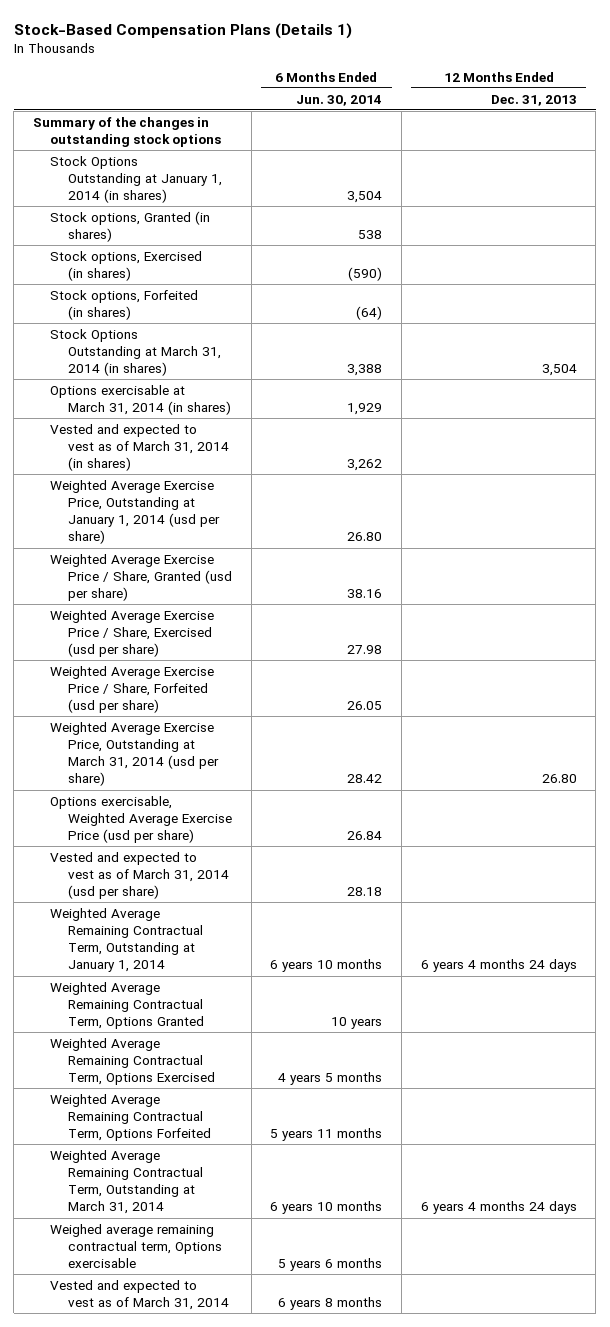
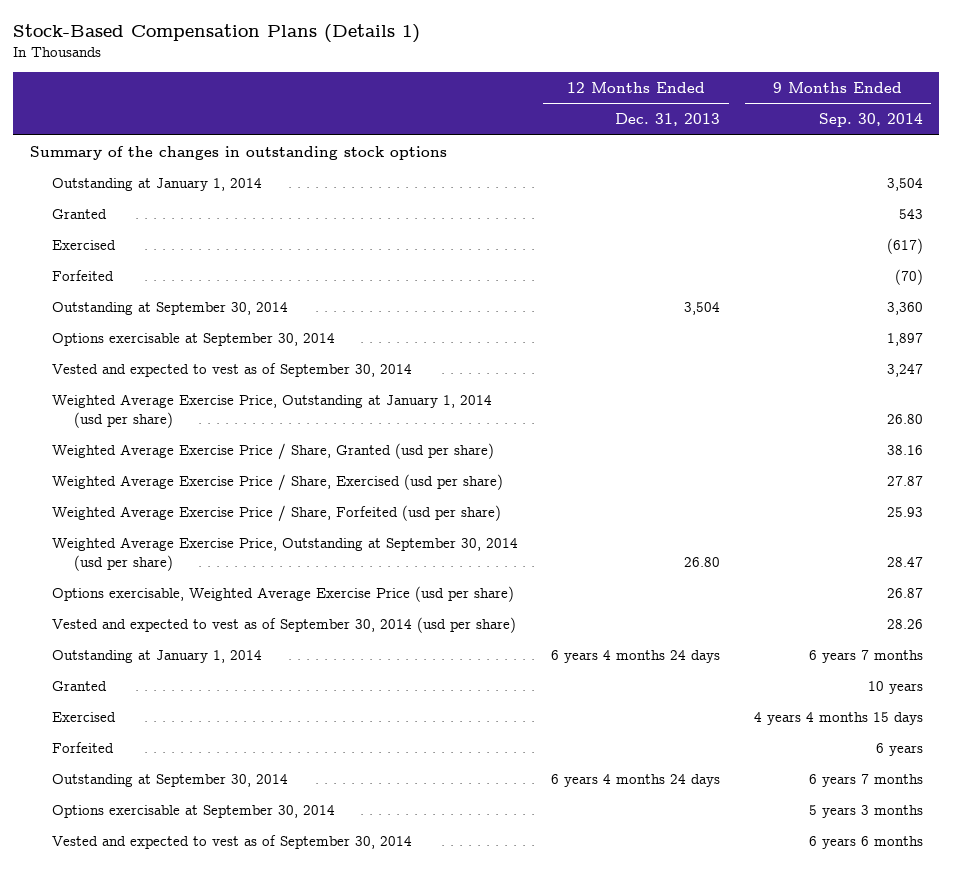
- | 6 Months Ended Jun. 30, 2014 | 12 Months Ended Dec. 31, 2013
+ | 12 Months Ended Dec. 31, 2013 | 9 Months Ended Sep. 30, 2014
- Stock Options Outstanding at January 1, 2014 (in shares) | 3,504 |
- Stock options, Granted (in shares) | 538 |
- Stock options, Exercised (in shares) | (590) |
- Stock options, Forfeited (in shares) | (64) |
- Stock Options Outstanding at March 31, 2014 (in shares) | 3,388 | 3,504
- Options exercisable at March 31, 2014 (in shares) | 1,929 |
- Vested and expected to vest as of March 31, 2014 (in shares) | 3,262 |
+ Outstanding at January 1, 2014 | | 3,504
+ Granted | | 543
+ Exercised | | (617)
+ Forfeited | | (70)
+ Outstanding at September 30, 2014 | 3,504 | 3,360
+ Options exercisable at September 30, 2014 | | 1,897
+ Vested and expected to vest as of September 30, 2014 | | 3,247
- Weighted Average Exercise Price, Outstanding at March 31, 2014 (usd per share) | 28.42 | 26.80
+ Weighted Average Exercise Price, Outstanding at September 30, 2014 (usd per share) | 26.80 | 28.47
- Vested and expected to vest as of March 31, 2014 (usd per share) | 28.18 |
- Weighted Average Remaining Contractual Term, Outstanding at January 1, 2014 | 6 years 10 months | 6 years 4 months 24 days
- Weighted Average Remaining Contractual Term, Options Granted | 10 years |
- Weighted Average Remaining Contractual Term, Options Exercised | 4 years 5 months |
- Weighted Average Remaining Contractual Term, Options Forfeited | 5 years 11 months |
- Weighted Average Remaining Contractual Term, Outstanding at March 31, 2014 | 6 years 10 months | 6 years 4 months 24 days
- Weighed average remaining contractual term, Options exercisable | 5 years 6 months |
- Vested and expected to vest as of March 31, 2014 | 6 years 8 months |
+ Vested and expected to vest as of September 30, 2014 (usd per share) | | 28.26
+ Outstanding at January 1, 2014 | 6 years 4 months 24 days | 6 years 7 months
+ Granted | | 10 years
+ Exercised | | 4 years 4 months 15 days
+ Forfeited | | 6 years
+ Outstanding at September 30, 2014 | 6 years 4 months 24 days | 6 years 7 months
+ Options exercisable at September 30, 2014 | | 5 years 3 months
+ Vested and expected to vest as of September 30, 2014 | | 6 years 6 months

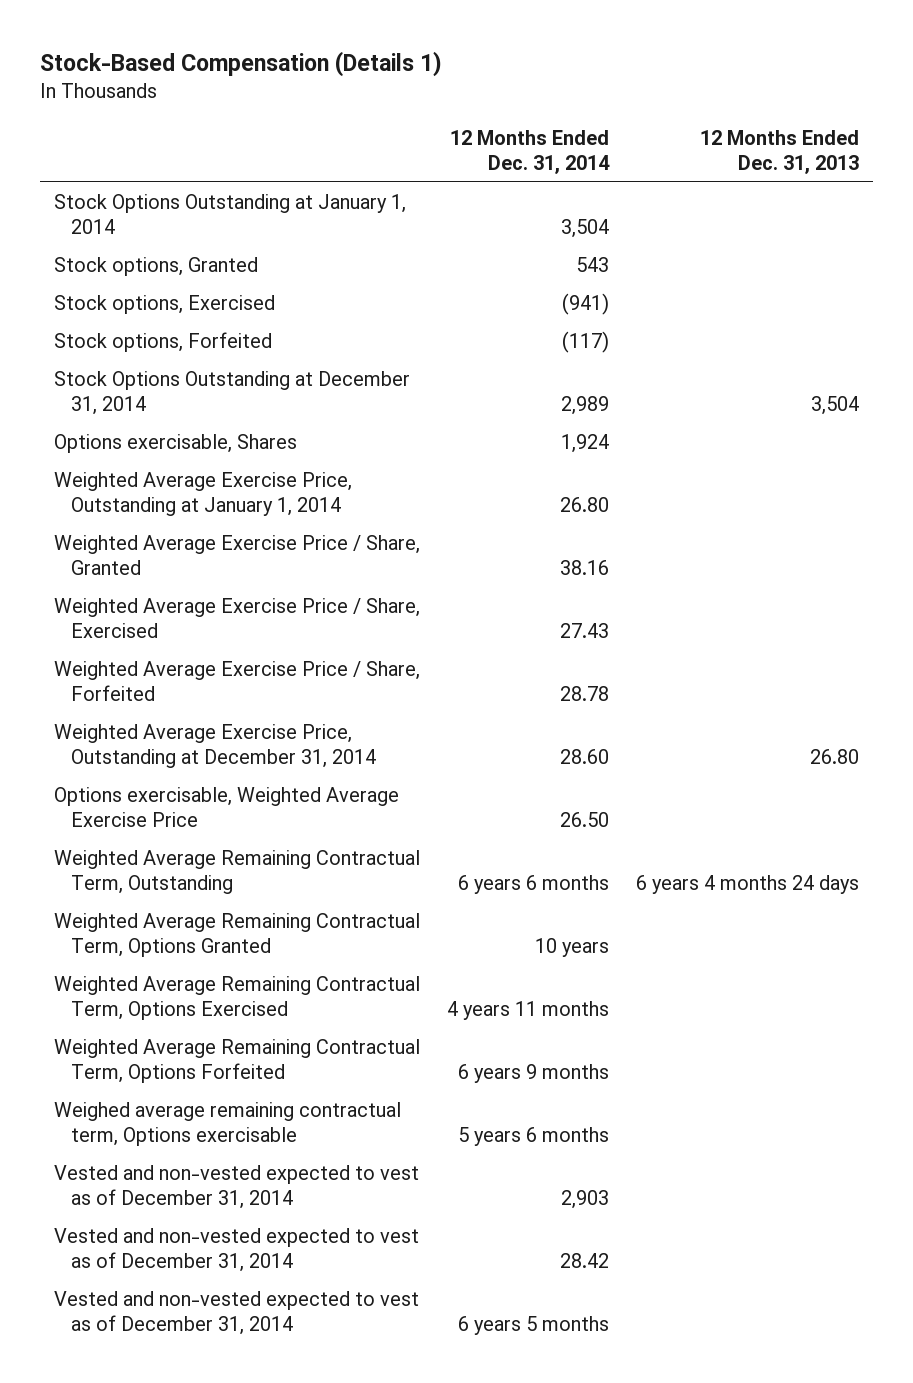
- Stock-Based Compensation Plans (Details 1)
+ Stock-Based Compensation (Details 1)
- | 12 Months Ended Dec. 31, 2013 | 9 Months Ended Sep. 30, 2014
+ | 12 Months Ended Dec. 31, 2014 | 12 Months Ended Dec. 31, 2013
- Summary of the changes in outstanding stock options
- Outstanding at January 1, 2014 | | 3,504
- Granted | | 543
- Exercised | | (617)
- Forfeited | | (70)
- Outstanding at September 30, 2014 | 3,504 | 3,360
- Options exercisable at September 30, 2014 | | 1,897
- Vested and expected to vest as of September 30, 2014 | | 3,247
- Weighted Average Exercise Price, Outstanding at January 1, 2014 (usd per share) | | 26.80
- Weighted Average Exercise Price / Share, Granted (usd per share) | | 38.16
- Weighted Average Exercise Price / Share, Exercised (usd per share) | | 27.87
- Weighted Average Exercise Price / Share, Forfeited (usd per share) | | 25.93
- Weighted Average Exercise Price, Outstanding at September 30, 2014 (usd per share) | 26.80 | 28.47
- Options exercisable, Weighted Average Exercise Price (usd per share) | | 26.87
- Vested and expected to vest as of September 30, 2014 (usd per share) | | 28.26
- Outstanding at January 1, 2014 | 6 years 4 months 24 days | 6 years 7 months
- Granted | | 10 years
- Exercised | | 4 years 4 months 15 days
- Forfeited | | 6 years
- Outstanding at September 30, 2014 | 6 years 4 months 24 days | 6 years 7 months
- Options exercisable at September 30, 2014 | | 5 years 3 months
- Vested and expected to vest as of September 30, 2014 | | 6 years 6 months
+ Stock Options Outstanding at January 1, 2014 | 3,504 |
+ Stock options, Granted | 543 |
+ Stock options, Exercised | (941) |
+ Stock options, Forfeited | (117) |
+ Stock Options Outstanding at December 31, 2014 | 2,989 | 3,504
+ Options exercisable, Shares | 1,924 |
+ Weighted Average Exercise Price, Outstanding at January 1, 2014 | 26.80 |
+ Weighted Average Exercise Price / Share, Granted | 38.16 |
+ Weighted Average Exercise Price / Share, Exercised | 27.43 |
+ Weighted Average Exercise Price / Share, Forfeited | 28.78 |
+ Weighted Average Exercise Price, Outstanding at December 31, 2014 | 28.60 | 26.80
+ Options exercisable, Weighted Average Exercise Price | 26.50 |
+ Weighted Average Remaining Contractual Term, Outstanding | 6 years 6 months | 6 years 4 months 24 days
+ Weighted Average Remaining Contractual Term, Options Granted | 10 years |
+ Weighted Average Remaining Contractual Term, Options Exercised | 4 years 11 months |
+ Weighted Average Remaining Contractual Term, Options Forfeited | 6 years 9 months |
+ Weighed average remaining contractual term, Options exercisable | 5 years 6 months |
+ Vested and non-vested expected to vest as of December 31, 2014 | 2,903 |
+ Vested and non-vested expected to vest as of December 31, 2014 | 28.42 |
+ Vested and non-vested expected to vest as of December 31, 2014 | 6 years 5 months |

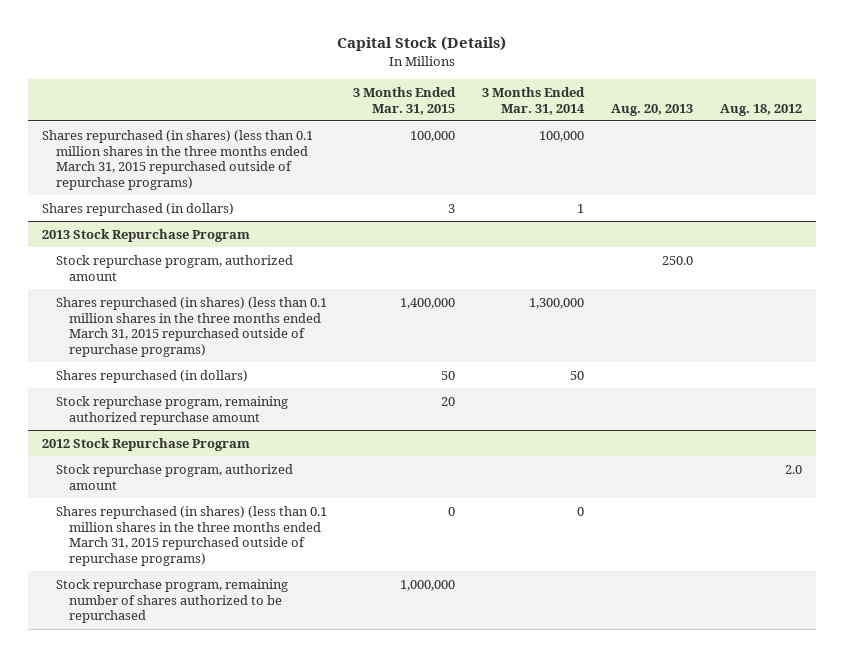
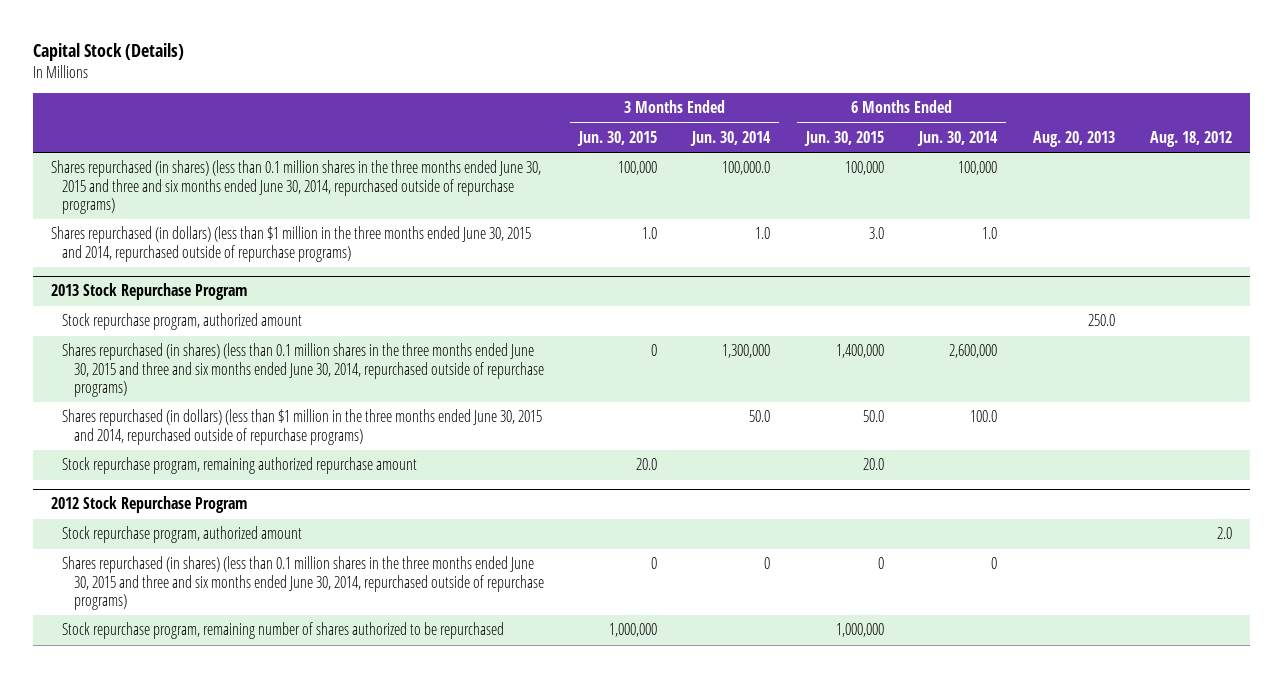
- | 3 Months Ended Mar. 31, 2015 | 3 Months Ended Mar. 31, 2014 | Aug. 20, 2013 | Aug. 18, 2012
+ | 3 Months Ended Jun. 30, 2015 | 3 Months Ended Jun. 30, 2014 | 6 Months Ended Jun. 30, 2015 | 6 Months Ended Jun. 30, 2014 | Aug. 20, 2013 | Aug. 18, 2012
- Shares repurchased (in shares) (less than 0.1 million shares in the three months ended March 31, 2015 repurchased outside of repurchase programs) | 100,000 | 100,000 | |
- Shares repurchased (in dollars) | 3 | 1 | |
+ Shares repurchased (in shares) (less than 0.1 million shares in the three months ended June 30, 2015 and three and six months ended June 30, 2014, repurchased outside of repurchase programs) | 100,000 | 100,000.0 | 100,000 | 100,000 | |
+ Shares repurchased (in dollars) (less than $1 million in the three months ended June 30, 2015 and 2014, repurchased outside of repurchase programs) | 1.0 | 1.0 | 3.0 | 1.0 | |
@ 2013 Stock Repurchase Program
- Shares repurchased (in shares) (less than 0.1 million shares in the three months ended March 31, 2015 repurchased outside of repurchase programs) | 1,400,000 | 1,300,000 | |
- Shares repurchased (in dollars) | 50 | 50 | |
+ Shares repurchased (in shares) (less than 0.1 million shares in the three months ended June 30, 2015 and three and six months ended June 30, 2014, repurchased outside of repurchase programs) | 0 | 1,300,000 | 1,400,000 | 2,600,000 | |
+ Shares repurchased (in dollars) (less than $1 million in the three months ended June 30, 2015 and 2014, repurchased outside of repurchase programs) | | 50.0 | 50.0 | 100.0 | |
@ 2012 Stock Repurchase Program
- Shares repurchased (in shares) (less than 0.1 million shares in the three months ended March 31, 2015 repurchased outside of repurchase programs) | 0 | 0 | |
+ Shares repurchased (in shares) (less than 0.1 million shares in the three months ended June 30, 2015 and three and six months ended June 30, 2014, repurchased outside of repurchase programs) | 0 | 0 | 0 | 0 | |

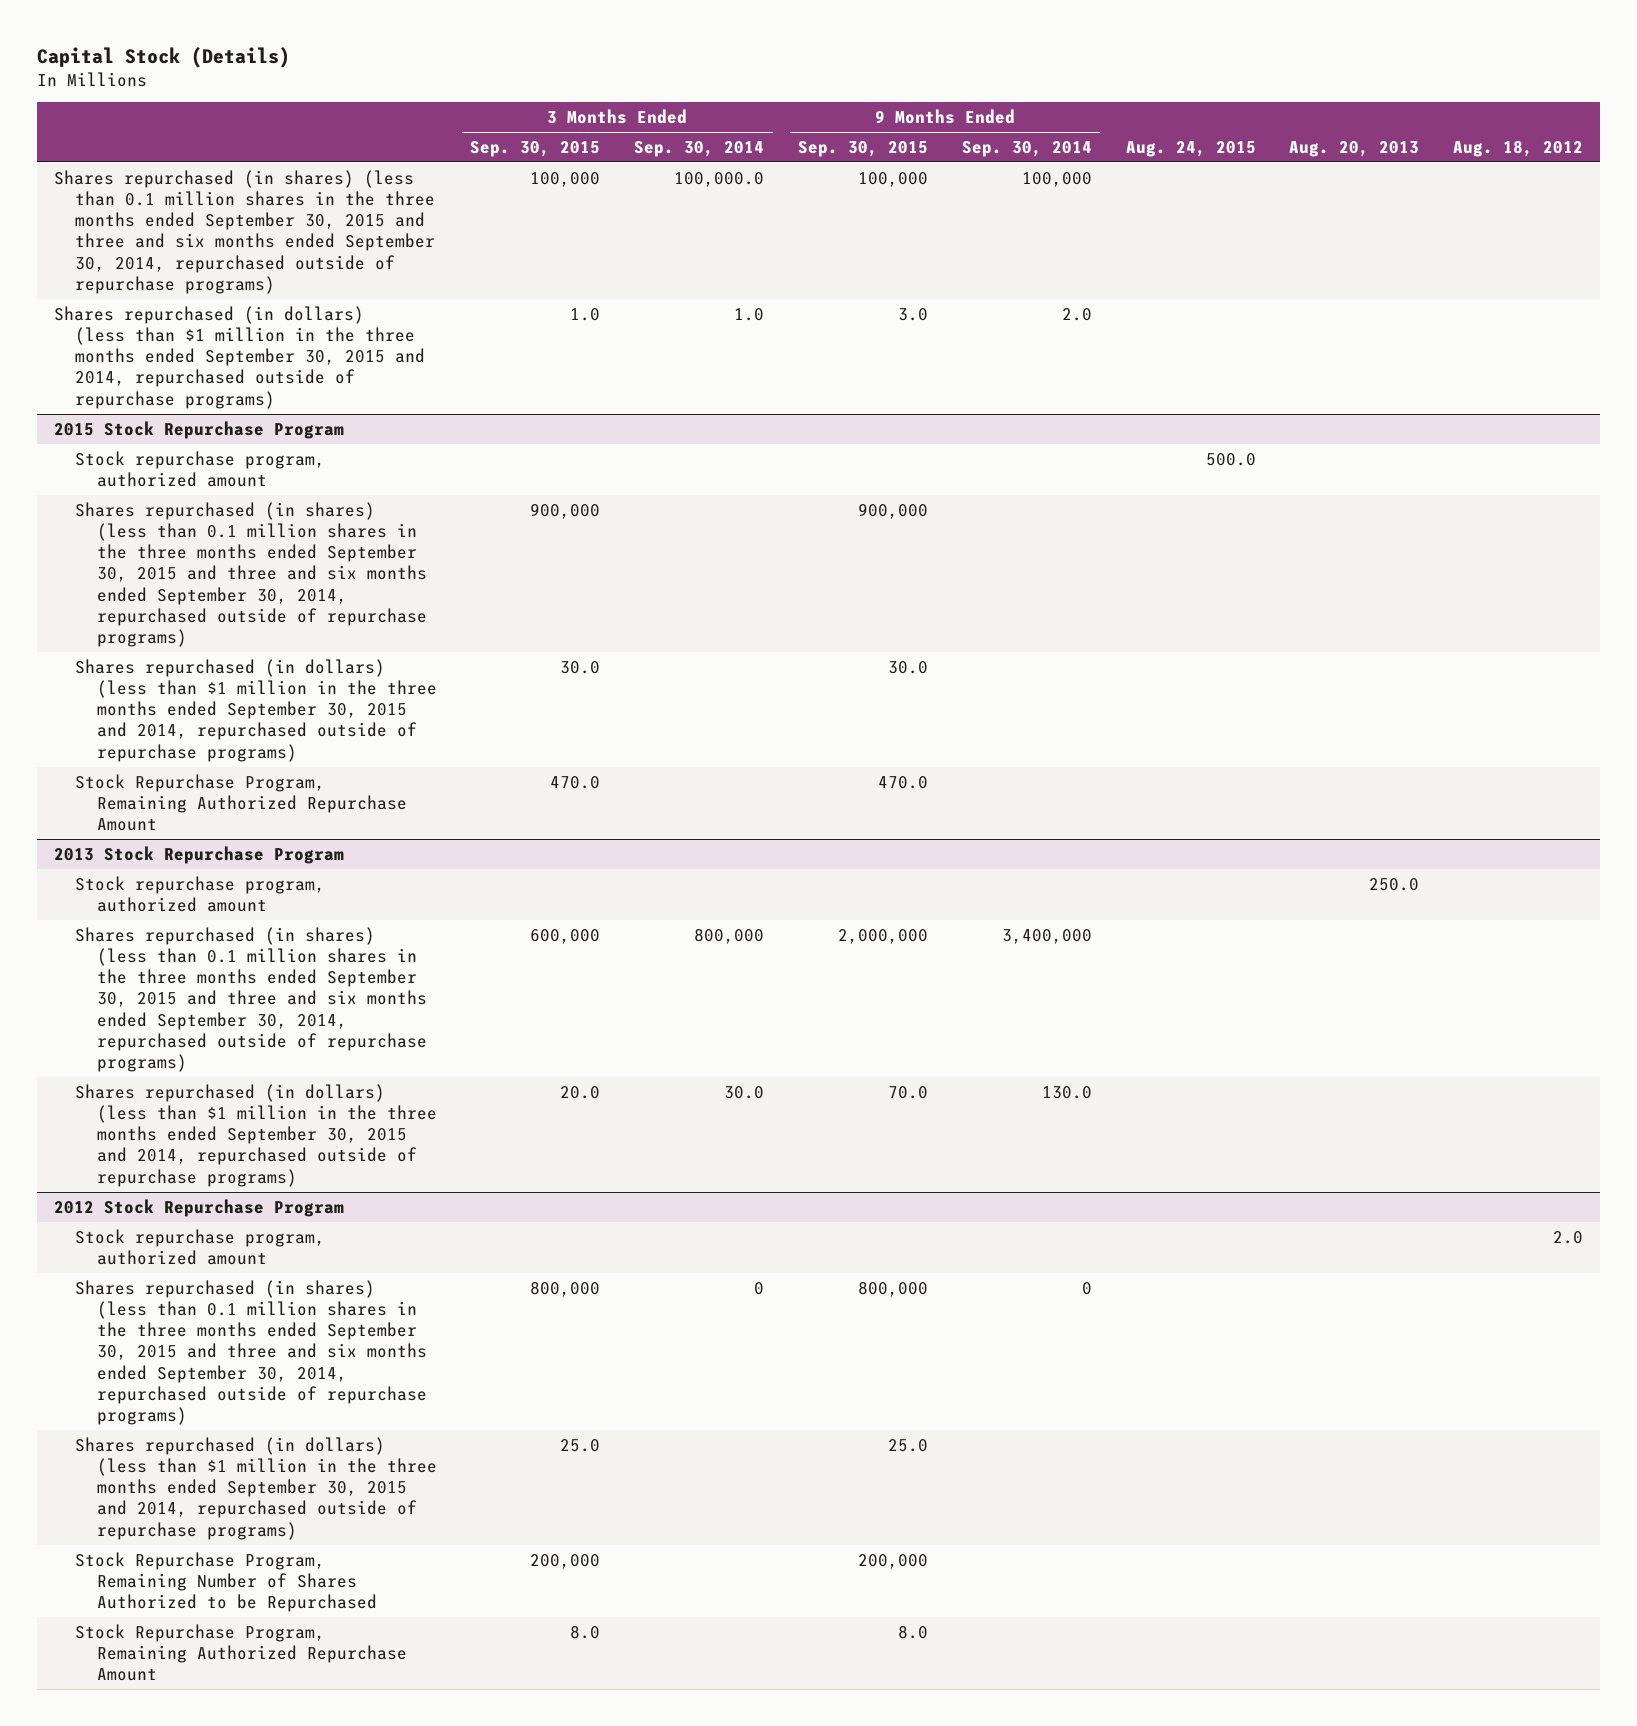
- | 3 Months Ended Jun. 30, 2015 | 3 Months Ended Jun. 30, 2014 | 6 Months Ended Jun. 30, 2015 | 6 Months Ended Jun. 30, 2014 | Aug. 20, 2013 | Aug. 18, 2012
+ | 3 Months Ended Sep. 30, 2015 | 3 Months Ended Sep. 30, 2014 | 9 Months Ended Sep. 30, 2015 | 9 Months Ended Sep. 30, 2014 | Aug. 24, 2015 | Aug. 20, 2013 | Aug. 18, 2012
- Shares repurchased (in shares) (less than 0.1 million shares in the three months ended June 30, 2015 and three and six months ended June 30, 2014, repurchased outside of repurchase programs) | 100,000 | 100,000.0 | 100,000 | 100,000 | |
- Shares repurchased (in dollars) (less than $1 million in the three months ended June 30, 2015 and 2014, repurchased outside of repurchase programs) | 1.0 | 1.0 | 3.0 | 1.0 | |
+ Shares repurchased (in shares) (less than 0.1 million shares in the three months ended September 30, 2015 and three and six months ended September 30, 2014, repurchased outside of repurchase programs) | 100,000 | 100,000.0 | 100,000 | 100,000 | | |
+ Shares repurchased (in dollars) (less than $1 million in the three months ended September 30, 2015 and 2014, repurchased outside of repurchase programs) | 1.0 | 1.0 | 3.0 | 2.0 | | |
+ 2015 Stock Repurchase Program
+ Stock repurchase program, authorized amount | | | | | 500.0 | |
+ Shares repurchased (in shares) (less than 0.1 million shares in the three months ended September 30, 2015 and three and six months ended September 30, 2014, repurchased outside of repurchase programs) | 900,000 | | 900,000 | | | |
+ Shares repurchased (in dollars) (less than $1 million in the three months ended September 30, 2015 and 2014, repurchased outside of repurchase programs) | 30.0 | | 30.0 | | | |
+ Stock Repurchase Program, Remaining Authorized Repurchase Amount | 470.0 | | 470.0 | | | |
@ 2013 Stock Repurchase Program
- Shares repurchased (in shares) (less than 0.1 million shares in the three months ended June 30, 2015 and three and six months ended June 30, 2014, repurchased outside of repurchase programs) | 0 | 1,300,000 | 1,400,000 | 2,600,000 | |
- Shares repurchased (in dollars) (less than $1 million in the three months ended June 30, 2015 and 2014, repurchased outside of repurchase programs) | | 50.0 | 50.0 | 100.0 | |
- Stock repurchase program, remaining authorized repurchase amount | 20.0 | | 20.0 | | |
+ Shares repurchased (in shares) (less than 0.1 million shares in the three months ended September 30, 2015 and three and six months ended September 30, 2014, repurchased outside of repurchase programs) | 600,000 | 800,000 | 2,000,000 | 3,400,000 | | |
+ Shares repurchased (in dollars) (less than $1 million in the three months ended September 30, 2015 and 2014, repurchased outside of repurchase programs) | 20.0 | 30.0 | 70.0 | 130.0 | | |
@ 2012 Stock Repurchase Program
- Shares repurchased (in shares) (less than 0.1 million shares in the three months ended June 30, 2015 and three and six months ended June 30, 2014, repurchased outside of repurchase programs) | 0 | 0 | 0 | 0 | |
- Stock repurchase program, remaining number of shares authorized to be repurchased | 1,000,000 | | 1,000,000 | | |
+ Shares repurchased (in shares) (less than 0.1 million shares in the three months ended September 30, 2015 and three and six months ended September 30, 2014, repurchased outside of repurchase programs) | 800,000 | 0 | 800,000 | 0 | | |
+ Shares repurchased (in dollars) (less than $1 million in the three months ended September 30, 2015 and 2014, repurchased outside of repurchase programs) | 25.0 | | 25.0 | | | |
+ Stock Repurchase Program, Remaining Number of Shares Authorized to be Repurchased | 200,000 | | 200,000 | | | |
+ Stock Repurchase Program, Remaining Authorized Repurchase Amount | 8.0 | | 8.0 | | | |

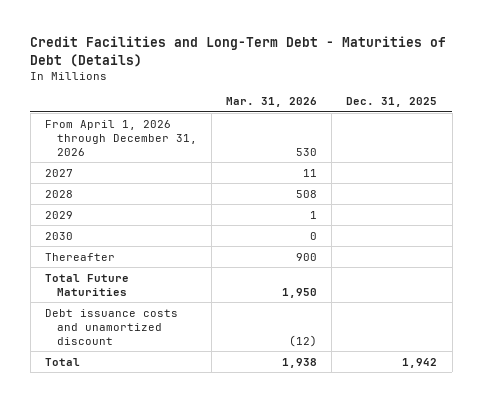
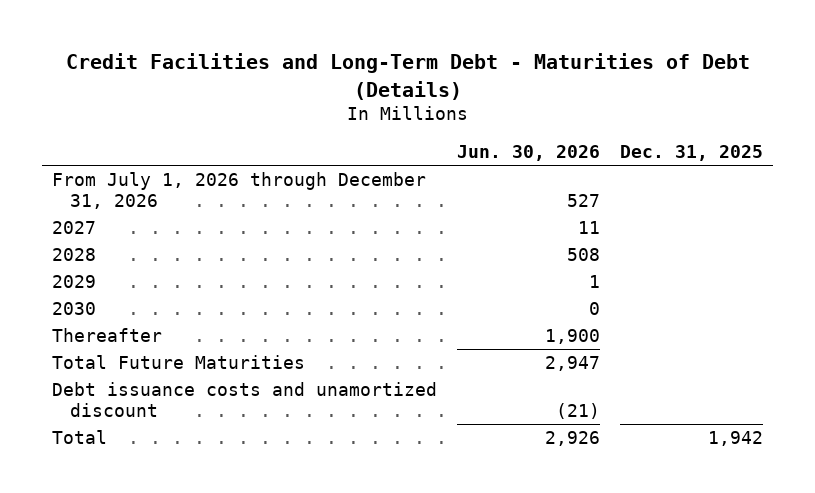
- | Mar. 31, 2026 | Dec. 31, 2025
+ | Jun. 30, 2026 | Dec. 31, 2025
- From April 1, 2026 through December 31, 2026 | 530 |
+ From July 1, 2026 through December 31, 2026 | 527 |

